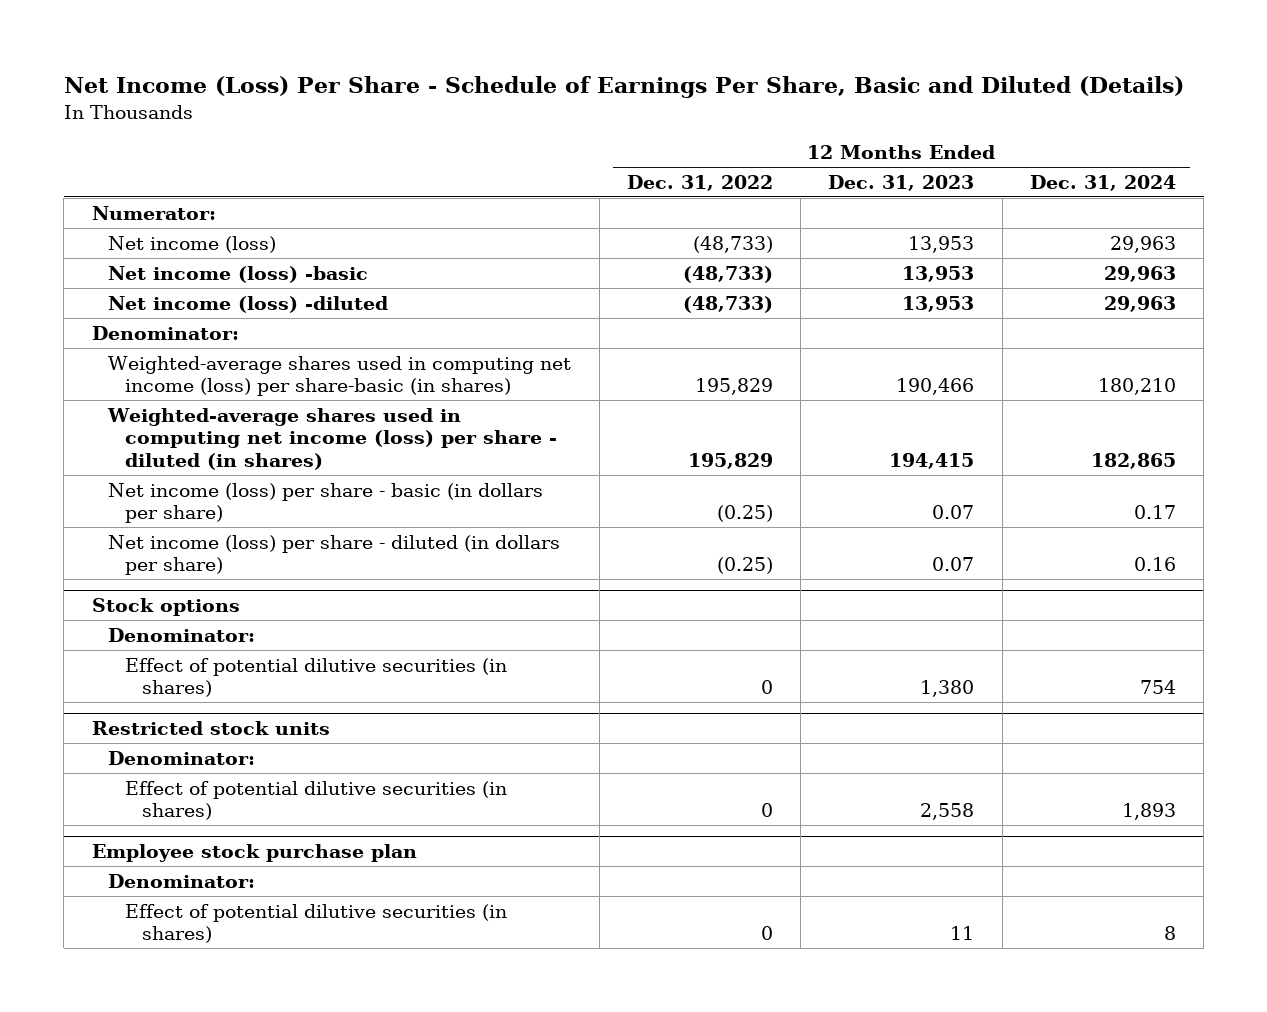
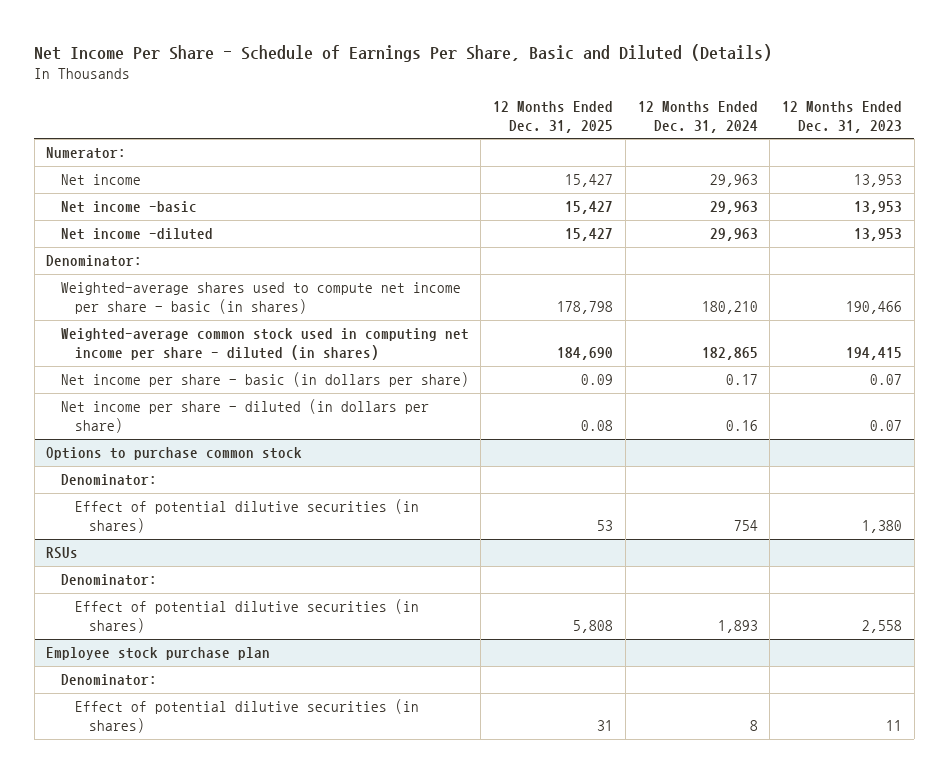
- Net Income (Loss) Per Share - Schedule of Earnings Per Share, Basic and Diluted (Details)
+ Net Income Per Share - Schedule of Earnings Per Share, Basic and Diluted (Details)
- | 12 Months Ended Dec. 31, 2022 | 12 Months Ended Dec. 31, 2023 | 12 Months Ended Dec. 31, 2024
+ | 12 Months Ended Dec. 31, 2025 | 12 Months Ended Dec. 31, 2024 | 12 Months Ended Dec. 31, 2023
- Net income (loss) | (48,733) | 13,953 | 29,963
- Net income (loss) -basic | (48,733) | 13,953 | 29,963
- Net income (loss) -diluted | (48,733) | 13,953 | 29,963
+ Net income | 15,427 | 29,963 | 13,953
+ Net income -basic | 15,427 | 29,963 | 13,953
+ Net income -diluted | 15,427 | 29,963 | 13,953
- Weighted-average shares used in computing net income (loss) per share-basic (in shares) | 195,829 | 190,466 | 180,210
- Weighted-average shares used in computing net income (loss) per share - diluted (in shares) | 195,829 | 194,415 | 182,865
- Net income (loss) per share - basic (in dollars per share) | (0.25) | 0.07 | 0.17
- Net income (loss) per share - diluted (in dollars per share) | (0.25) | 0.07 | 0.16
- Stock options
+ Weighted-average shares used to compute net income per share - basic (in shares) | 178,798 | 180,210 | 190,466
+ Weighted-average common stock used in computing net income per share - diluted (in shares) | 184,690 | 182,865 | 194,415
+ Net income per share - basic (in dollars per share) | 0.09 | 0.17 | 0.07
+ Net income per share - diluted (in dollars per share) | 0.08 | 0.16 | 0.07
+ Options to purchase common stock
- Restricted stock units
+ RSUs

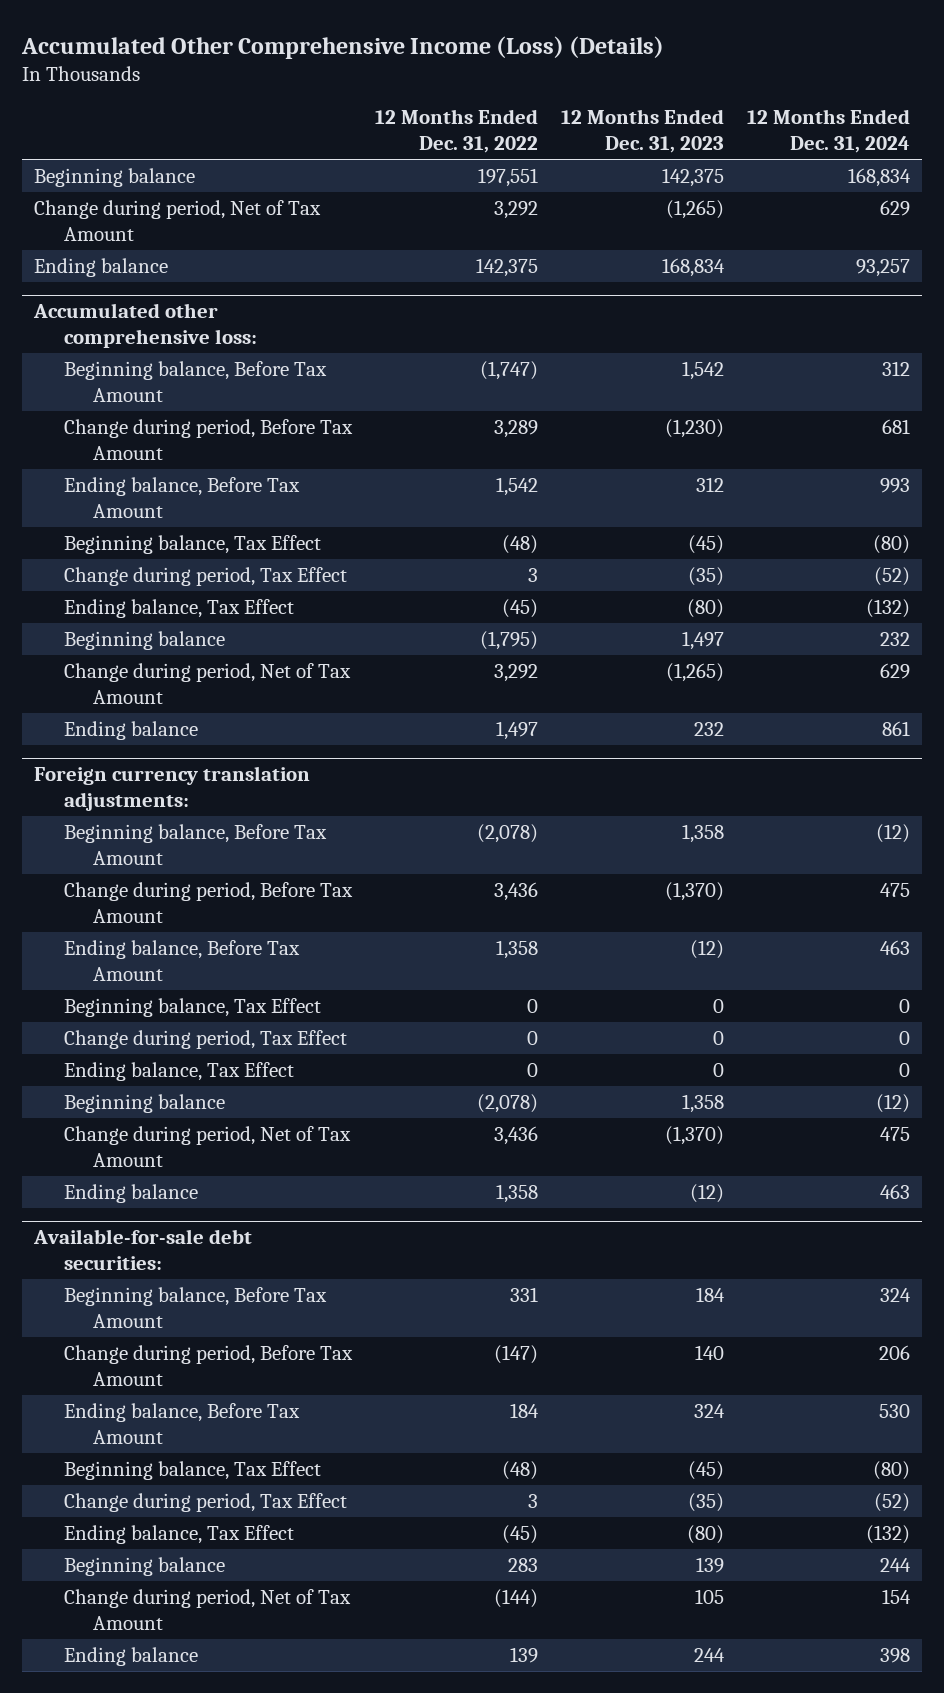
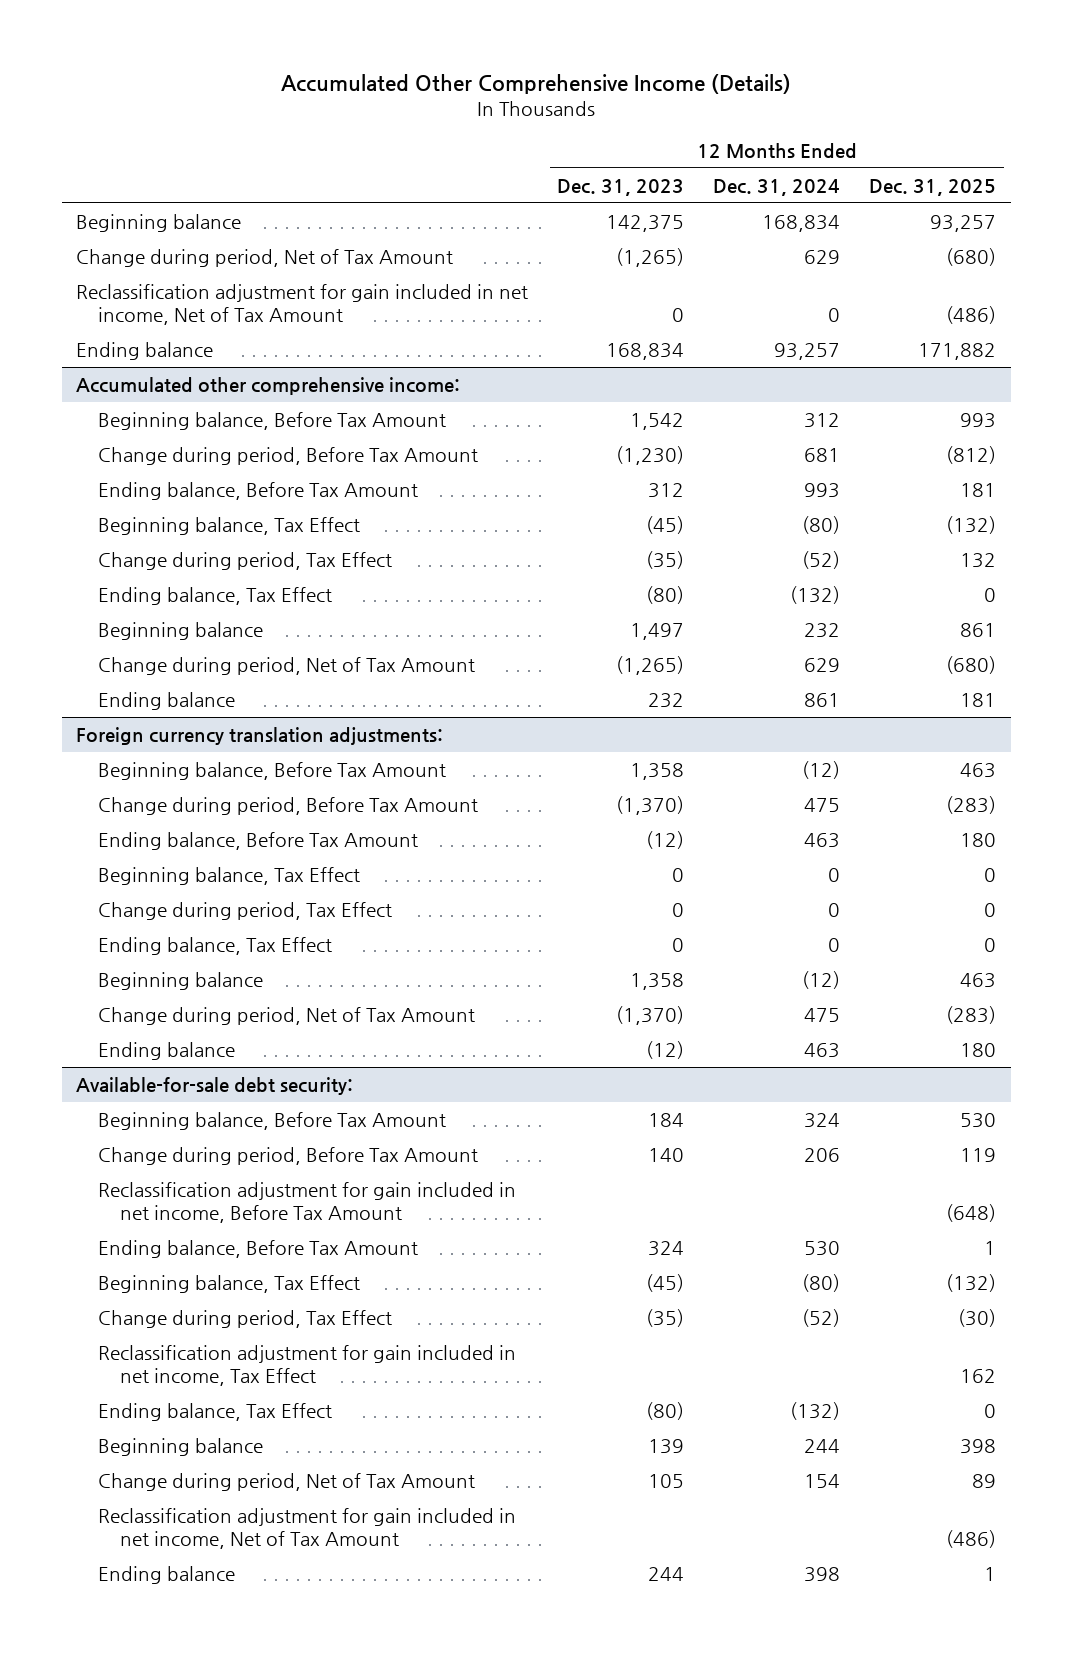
- Accumulated Other Comprehensive Income (Loss) (Details)
+ Accumulated Other Comprehensive Income (Details)
- | 12 Months Ended Dec. 31, 2022 | 12 Months Ended Dec. 31, 2023 | 12 Months Ended Dec. 31, 2024
+ | 12 Months Ended Dec. 31, 2023 | 12 Months Ended Dec. 31, 2024 | 12 Months Ended Dec. 31, 2025
+ Reclassification adjustment for gain included in net income, Net of Tax Amount | 0 | 0 | (486)
- Accumulated other comprehensive loss:
+ Accumulated other comprehensive income:
- Available-for-sale debt securities:
+ Available-for-sale debt security:
+ Reclassification adjustment for gain included in net income, Before Tax Amount | | | (648)
+ Reclassification adjustment for gain included in net income, Tax Effect | | | 162
+ Reclassification adjustment for gain included in net income, Net of Tax Amount | | | (486)

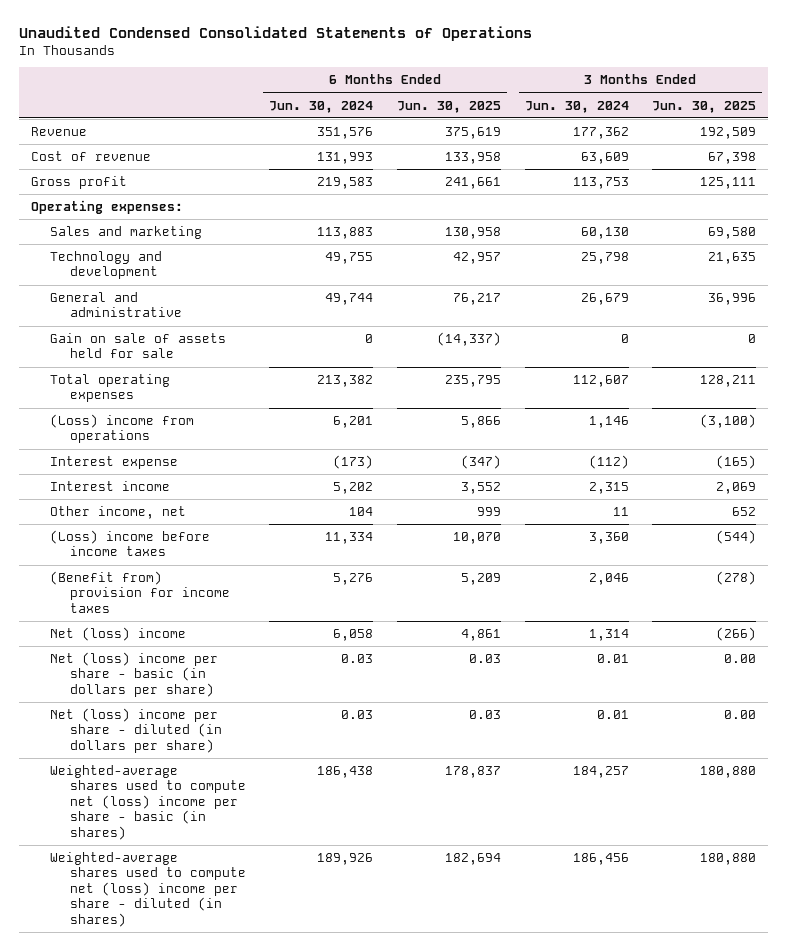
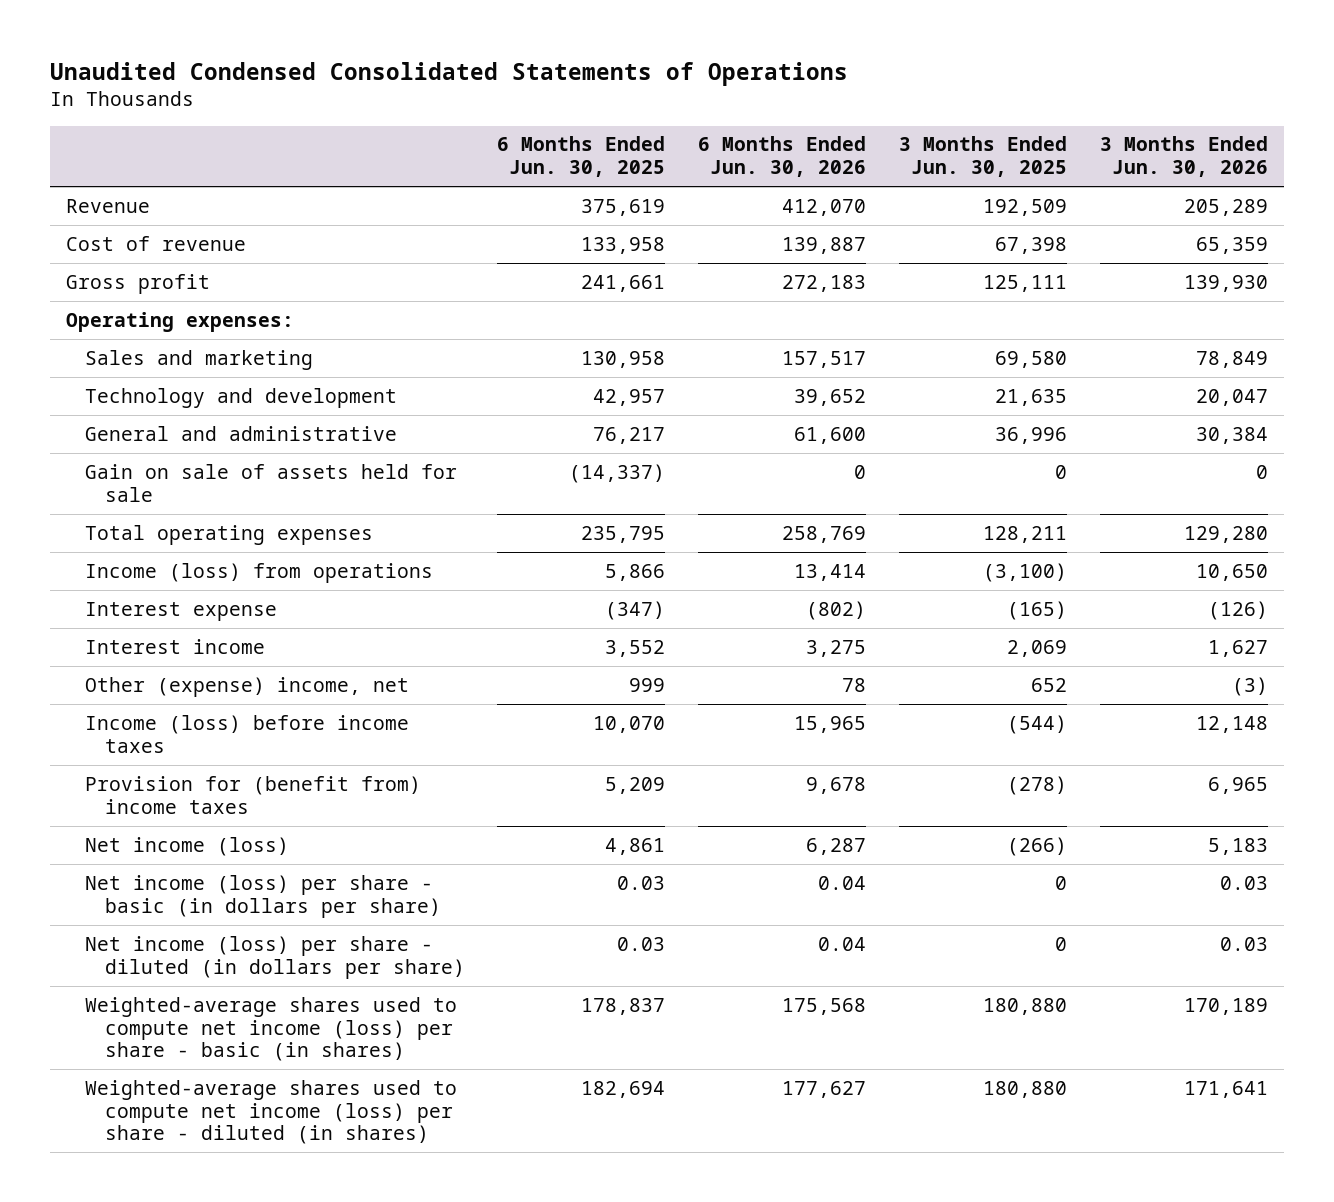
- | 6 Months Ended Jun. 30, 2024 | 6 Months Ended Jun. 30, 2025 | 3 Months Ended Jun. 30, 2024 | 3 Months Ended Jun. 30, 2025
+ | 6 Months Ended Jun. 30, 2025 | 6 Months Ended Jun. 30, 2026 | 3 Months Ended Jun. 30, 2025 | 3 Months Ended Jun. 30, 2026
- (Loss) income from operations | 6,201 | 5,866 | 1,146 | (3,100)
+ Income (loss) from operations | 5,866 | 13,414 | (3,100) | 10,650
- Other income, net | 104 | 999 | 11 | 652
- (Loss) income before income taxes | 11,334 | 10,070 | 3,360 | (544)
- (Benefit from) provision for income taxes | 5,276 | 5,209 | 2,046 | (278)
- Net (loss) income | 6,058 | 4,861 | 1,314 | (266)
- Net (loss) income per share - basic (in dollars per share) | 0.03 | 0.03 | 0.01 | 0.00
- Net (loss) income per share - diluted (in dollars per share) | 0.03 | 0.03 | 0.01 | 0.00
- Weighted-average shares used to compute net (loss) income per share - basic (in shares) | 186,438 | 178,837 | 184,257 | 180,880
- Weighted-average shares used to compute net (loss) income per share - diluted (in shares) | 189,926 | 182,694 | 186,456 | 180,880
+ Other (expense) income, net | 999 | 78 | 652 | (3)
+ Income (loss) before income taxes | 10,070 | 15,965 | (544) | 12,148
+ Provision for (benefit from) income taxes | 5,209 | 9,678 | (278) | 6,965
+ Net income (loss) | 4,861 | 6,287 | (266) | 5,183
+ Net income (loss) per share - basic (in dollars per share) | 0.03 | 0.04 | 0 | 0.03
+ Net income (loss) per share - diluted (in dollars per share) | 0.03 | 0.04 | 0 | 0.03
+ Weighted-average shares used to compute net income (loss) per share - basic (in shares) | 178,837 | 175,568 | 180,880 | 170,189
+ Weighted-average shares used to compute net income (loss) per share - diluted (in shares) | 182,694 | 177,627 | 180,880 | 171,641

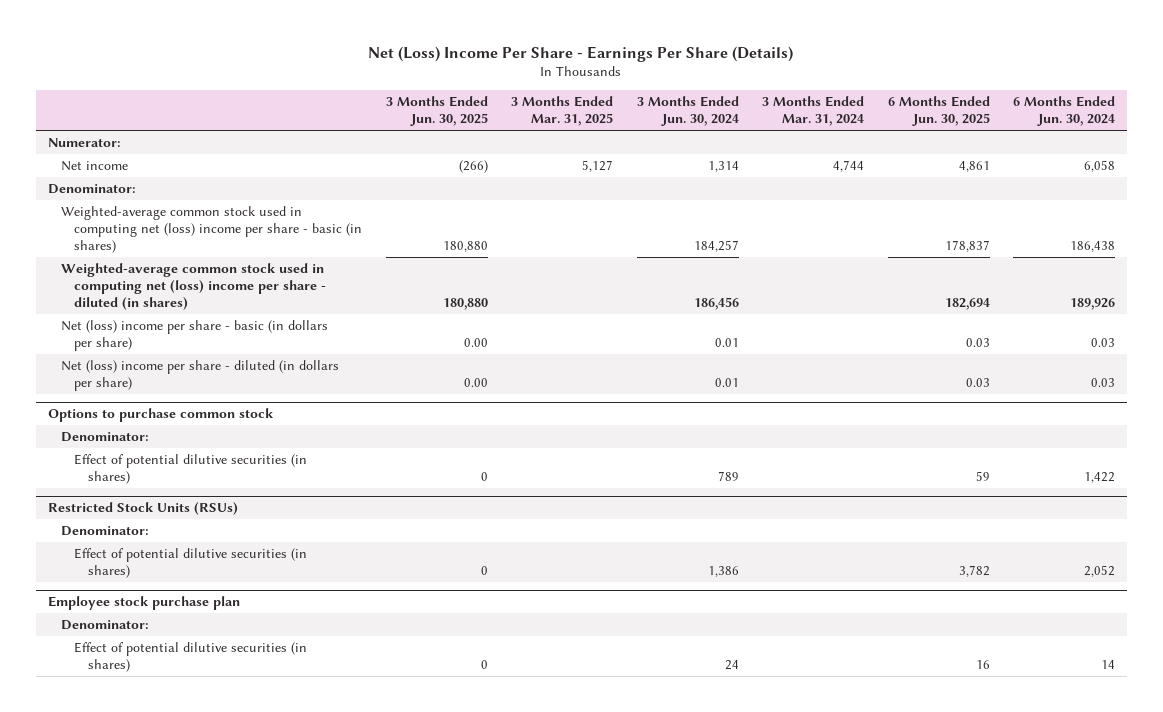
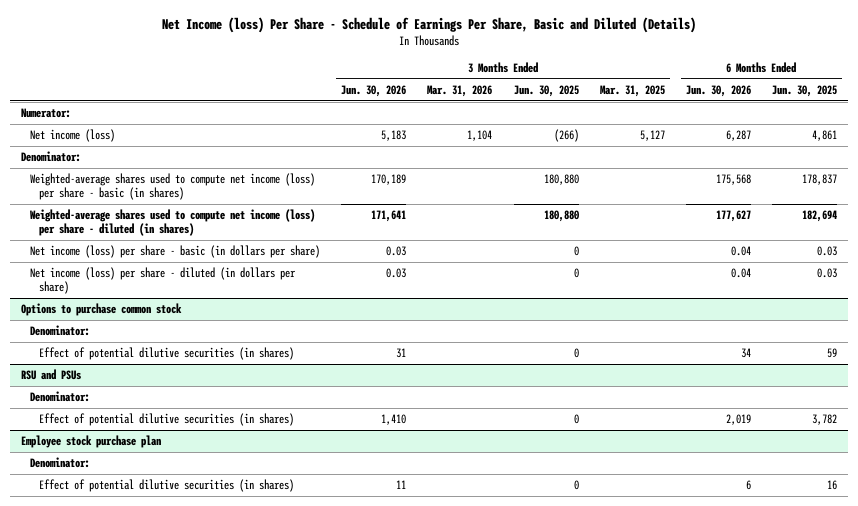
- Net (Loss) Income Per Share - Earnings Per Share (Details)
+ Net Income (loss) Per Share - Schedule of Earnings Per Share, Basic and Diluted (Details)
- | 3 Months Ended Jun. 30, 2025 | 3 Months Ended Mar. 31, 2025 | 3 Months Ended Jun. 30, 2024 | 3 Months Ended Mar. 31, 2024 | 6 Months Ended Jun. 30, 2025 | 6 Months Ended Jun. 30, 2024
+ | 3 Months Ended Jun. 30, 2026 | 3 Months Ended Mar. 31, 2026 | 3 Months Ended Jun. 30, 2025 | 3 Months Ended Mar. 31, 2025 | 6 Months Ended Jun. 30, 2026 | 6 Months Ended Jun. 30, 2025
- Net income | (266) | 5,127 | 1,314 | 4,744 | 4,861 | 6,058
+ Net income (loss) | 5,183 | 1,104 | (266) | 5,127 | 6,287 | 4,861
- Weighted-average common stock used in computing net (loss) income per share - basic (in shares) | 180,880 | | 184,257 | | 178,837 | 186,438
- Weighted-average common stock used in computing net (loss) income per share - diluted (in shares) | 180,880 | | 186,456 | | 182,694 | 189,926
- Net (loss) income per share - basic (in dollars per share) | 0.00 | | 0.01 | | 0.03 | 0.03
- Net (loss) income per share - diluted (in dollars per share) | 0.00 | | 0.01 | | 0.03 | 0.03
+ Weighted-average shares used to compute net income (loss) per share - basic (in shares) | 170,189 | | 180,880 | | 175,568 | 178,837
+ Weighted-average shares used to compute net income (loss) per share - diluted (in shares) | 171,641 | | 180,880 | | 177,627 | 182,694
+ Net income (loss) per share - basic (in dollars per share) | 0.03 | | 0 | | 0.04 | 0.03
+ Net income (loss) per share - diluted (in dollars per share) | 0.03 | | 0 | | 0.04 | 0.03
- Restricted Stock Units (RSUs)
+ RSU and PSUs

